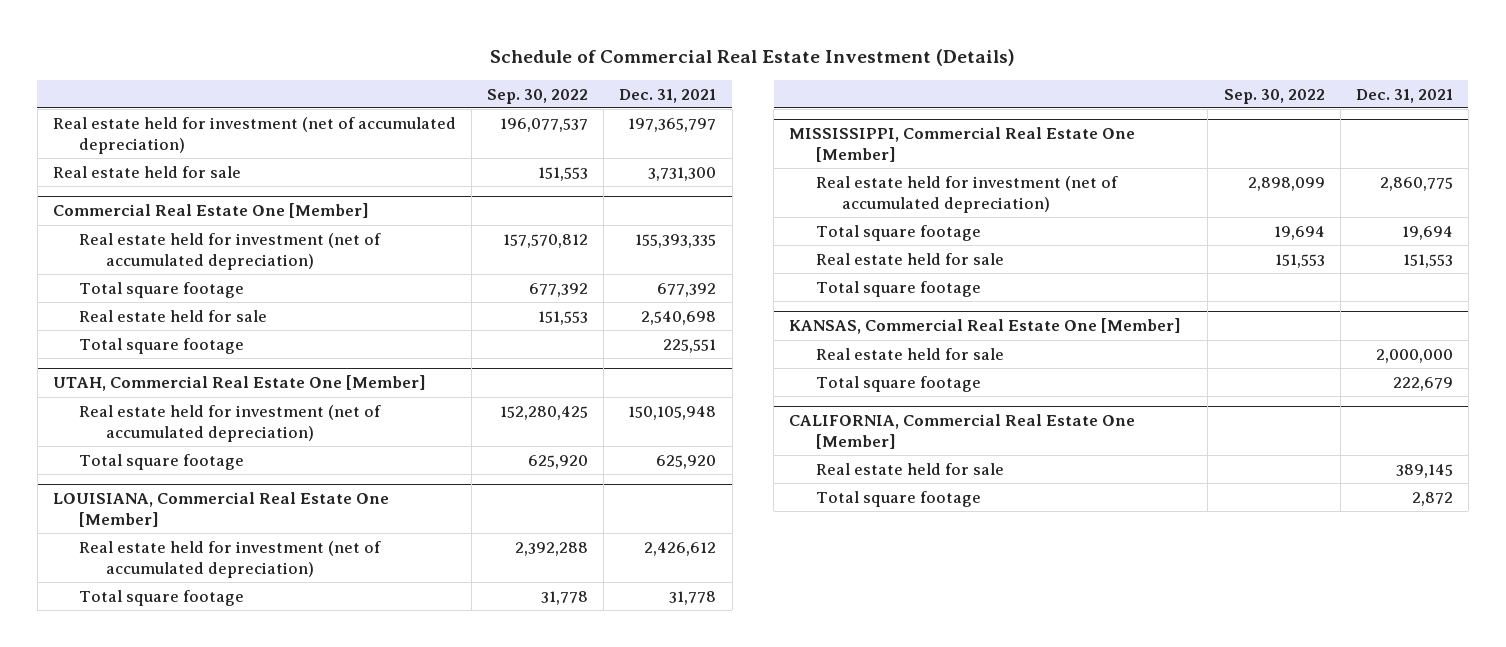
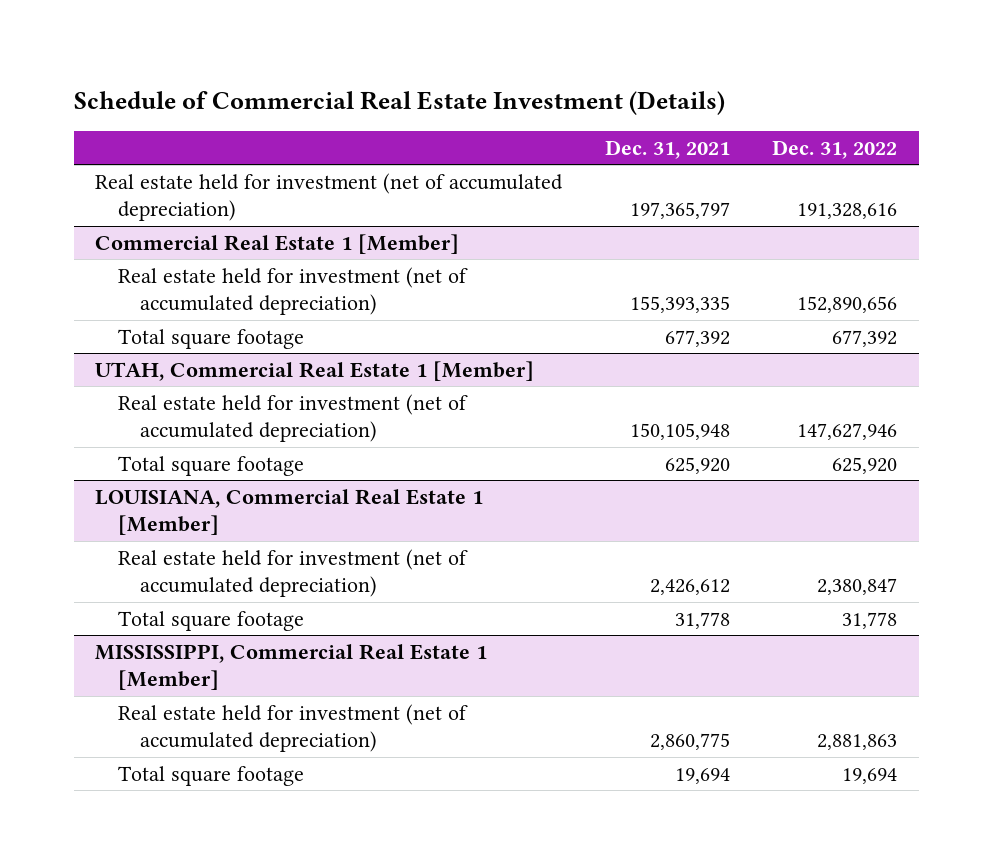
- | Sep. 30, 2022 | Dec. 31, 2021
+ | Dec. 31, 2021 | Dec. 31, 2022
- Real estate held for sale | 151,553 | 3,731,300
- Commercial Real Estate One [Member]
+ Commercial Real Estate 1 [Member]
- Real estate held for sale | 151,553 | 2,540,698
- Total square footage | | 225,551
- UTAH, Commercial Real Estate One [Member]
+ UTAH, Commercial Real Estate 1 [Member]
- LOUISIANA, Commercial Real Estate One [Member]
+ LOUISIANA, Commercial Real Estate 1 [Member]
- MISSISSIPPI, Commercial Real Estate One [Member]
+ MISSISSIPPI, Commercial Real Estate 1 [Member]
- Real estate held for sale | 151,553 | 151,553
- Total square footage
- KANSAS, Commercial Real Estate One [Member]
- Real estate held for sale | | 2,000,000
- Total square footage | | 222,679
- CALIFORNIA, Commercial Real Estate One [Member]
- Real estate held for sale | | 389,145
- Total square footage | | 2,872

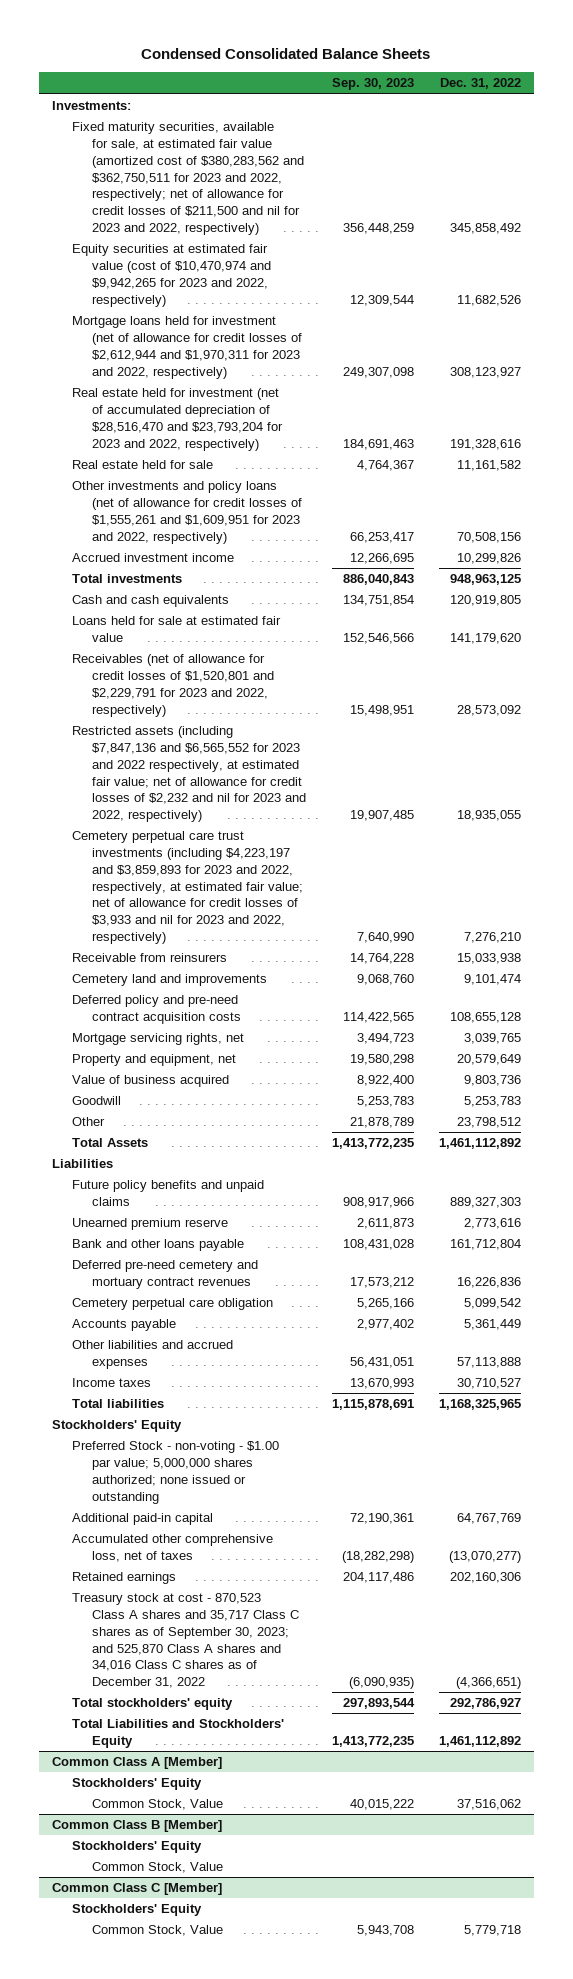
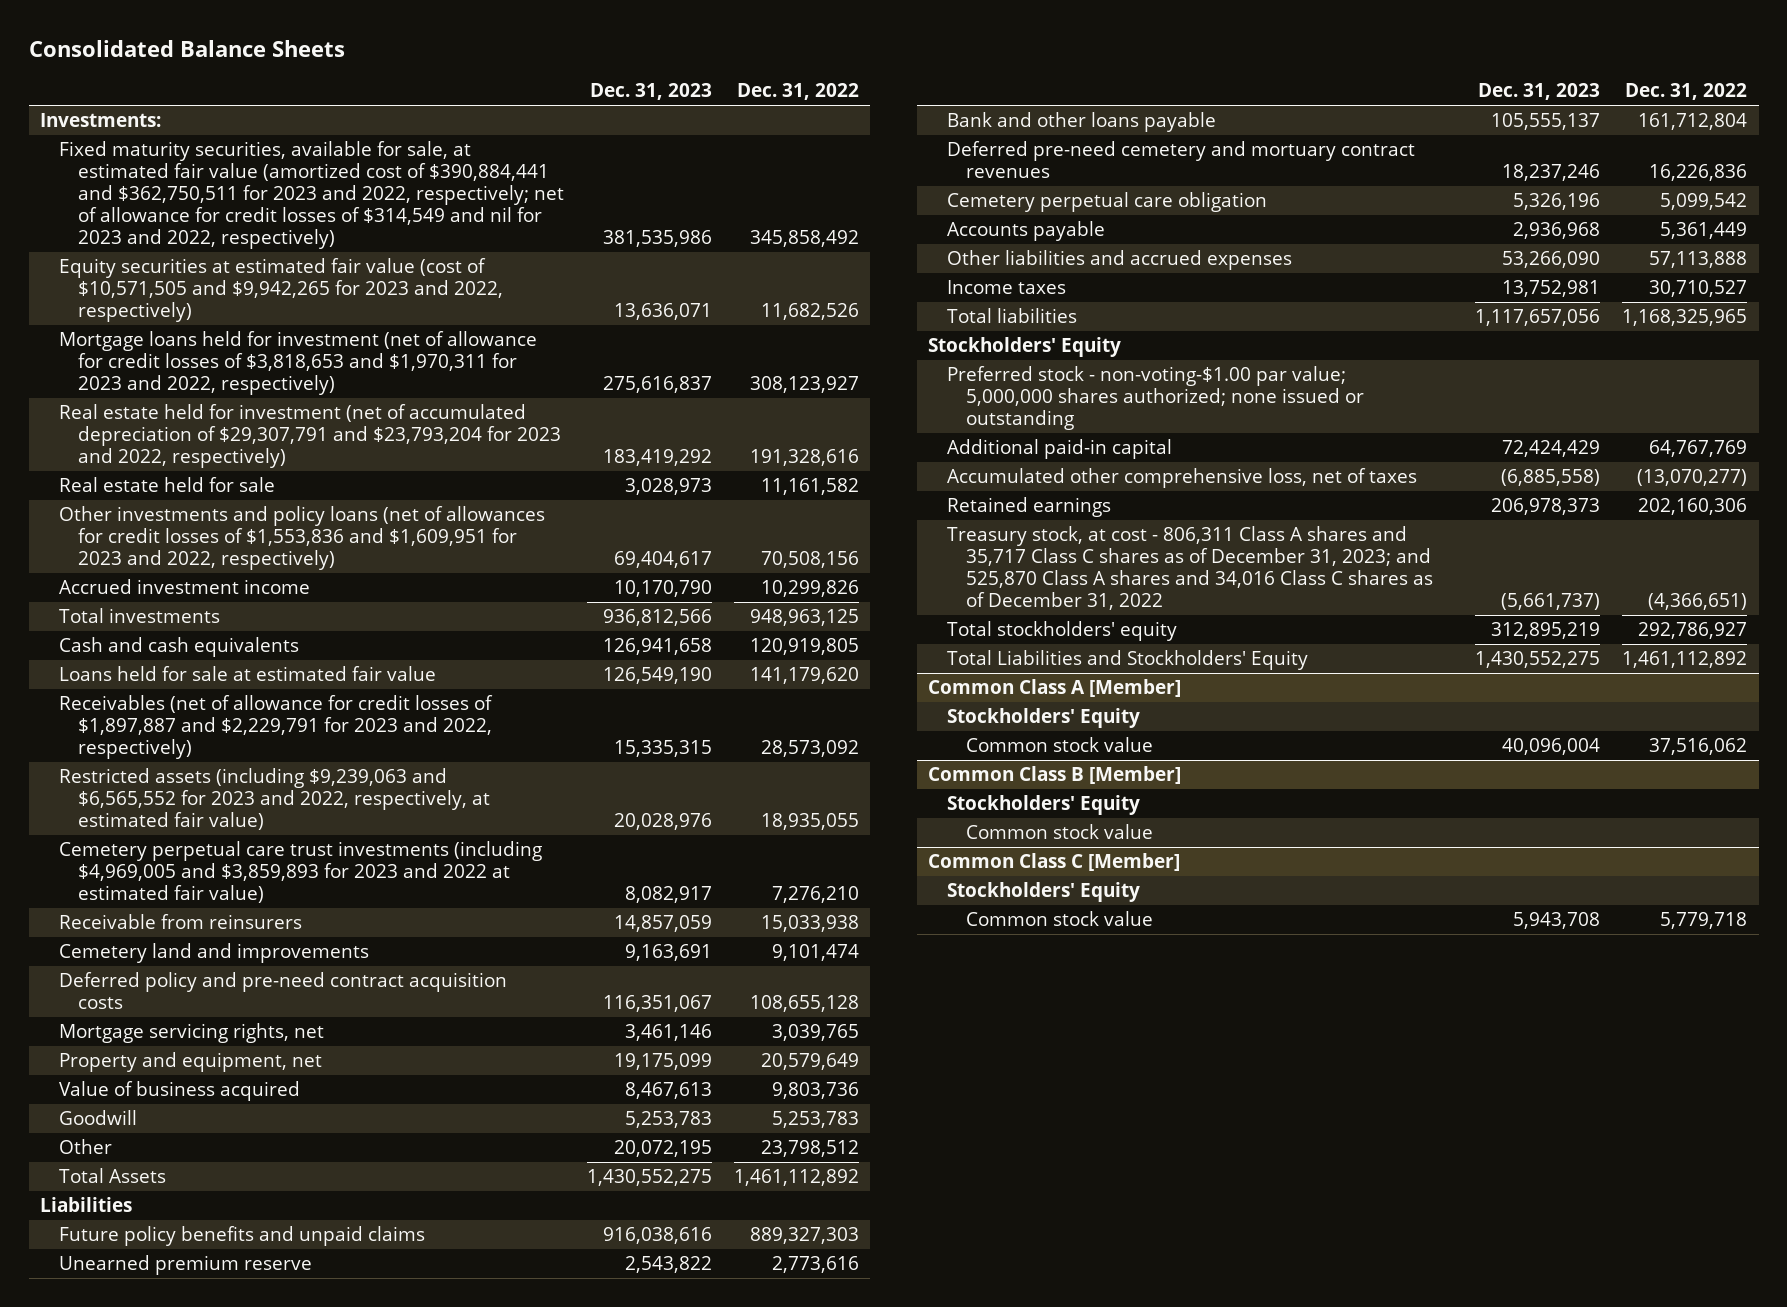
- Condensed Consolidated Balance Sheets
+ Consolidated Balance Sheets
- | Sep. 30, 2023 | Dec. 31, 2022
+ | Dec. 31, 2023 | Dec. 31, 2022
- Fixed maturity securities, available for sale, at estimated fair value (amortized cost of $380,283,562 and $362,750,511 for 2023 and 2022, respectively; net of allowance for credit losses of $211,500 and nil for 2023 and 2022, respectively) | 356,448,259 | 345,858,492
- Equity securities at estimated fair value (cost of $10,470,974 and $9,942,265 for 2023 and 2022, respectively) | 12,309,544 | 11,682,526
- Mortgage loans held for investment (net of allowance for credit losses of $2,612,944 and $1,970,311 for 2023 and 2022, respectively) | 249,307,098 | 308,123,927
- Real estate held for investment (net of accumulated depreciation of $28,516,470 and $23,793,204 for 2023 and 2022, respectively) | 184,691,463 | 191,328,616
+ Fixed maturity securities, available for sale, at estimated fair value (amortized cost of $390,884,441 and $362,750,511 for 2023 and 2022, respectively; net of allowance for credit losses of $314,549 and nil for 2023 and 2022, respectively) | 381,535,986 | 345,858,492
+ Equity securities at estimated fair value (cost of $10,571,505 and $9,942,265 for 2023 and 2022, respectively) | 13,636,071 | 11,682,526
+ Mortgage loans held for investment (net of allowance for credit losses of $3,818,653 and $1,970,311 for 2023 and 2022, respectively) | 275,616,837 | 308,123,927
+ Real estate held for investment (net of accumulated depreciation of $29,307,791 and $23,793,204 for 2023 and 2022, respectively) | 183,419,292 | 191,328,616
- Other investments and policy loans (net of allowance for credit losses of $1,555,261 and $1,609,951 for 2023 and 2022, respectively) | 66,253,417 | 70,508,156
+ Other investments and policy loans (net of allowances for credit losses of $1,553,836 and $1,609,951 for 2023 and 2022, respectively) | 69,404,617 | 70,508,156
- Receivables (net of allowance for credit losses of $1,520,801 and $2,229,791 for 2023 and 2022, respectively) | 15,498,951 | 28,573,092
- Restricted assets (including $7,847,136 and $6,565,552 for 2023 and 2022 respectively, at estimated fair value; net of allowance for credit losses of $2,232 and nil for 2023 and 2022, respectively) | 19,907,485 | 18,935,055
- Cemetery perpetual care trust investments (including $4,223,197 and $3,859,893 for 2023 and 2022, respectively, at estimated fair value; net of allowance for credit losses of $3,933 and nil for 2023 and 2022, respectively) | 7,640,990 | 7,276,210
+ Receivables (net of allowance for credit losses of $1,897,887 and $2,229,791 for 2023 and 2022, respectively) | 15,335,315 | 28,573,092
+ Restricted assets (including $9,239,063 and $6,565,552 for 2023 and 2022, respectively, at estimated fair value) | 20,028,976 | 18,935,055
+ Cemetery perpetual care trust investments (including $4,969,005 and $3,859,893 for 2023 and 2022 at estimated fair value) | 8,082,917 | 7,276,210
- Preferred Stock - non-voting - $1.00 par value; 5,000,000 shares authorized; none issued or outstanding
+ Preferred stock - non-voting-$1.00 par value; 5,000,000 shares authorized; none issued or outstanding
- Treasury stock at cost - 870,523 Class A shares and 35,717 Class C shares as of September 30, 2023; and 525,870 Class A shares and 34,016 Class C shares as of December 31, 2022 | (6,090,935) | (4,366,651)
+ Treasury stock, at cost - 806,311 Class A shares and 35,717 Class C shares as of December 31, 2023; and 525,870 Class A shares and 34,016 Class C shares as of December 31, 2022 | (5,661,737) | (4,366,651)
@ Common Class A [Member]
- Common Stock, Value | 40,015,222 | 37,516,062
+ Common stock value | 40,096,004 | 37,516,062
@ Common Class B [Member]
- Common Stock, Value
+ Common stock value
@ Common Class C [Member]
- Common Stock, Value | 5,943,708 | 5,779,718
+ Common stock value | 5,943,708 | 5,779,718

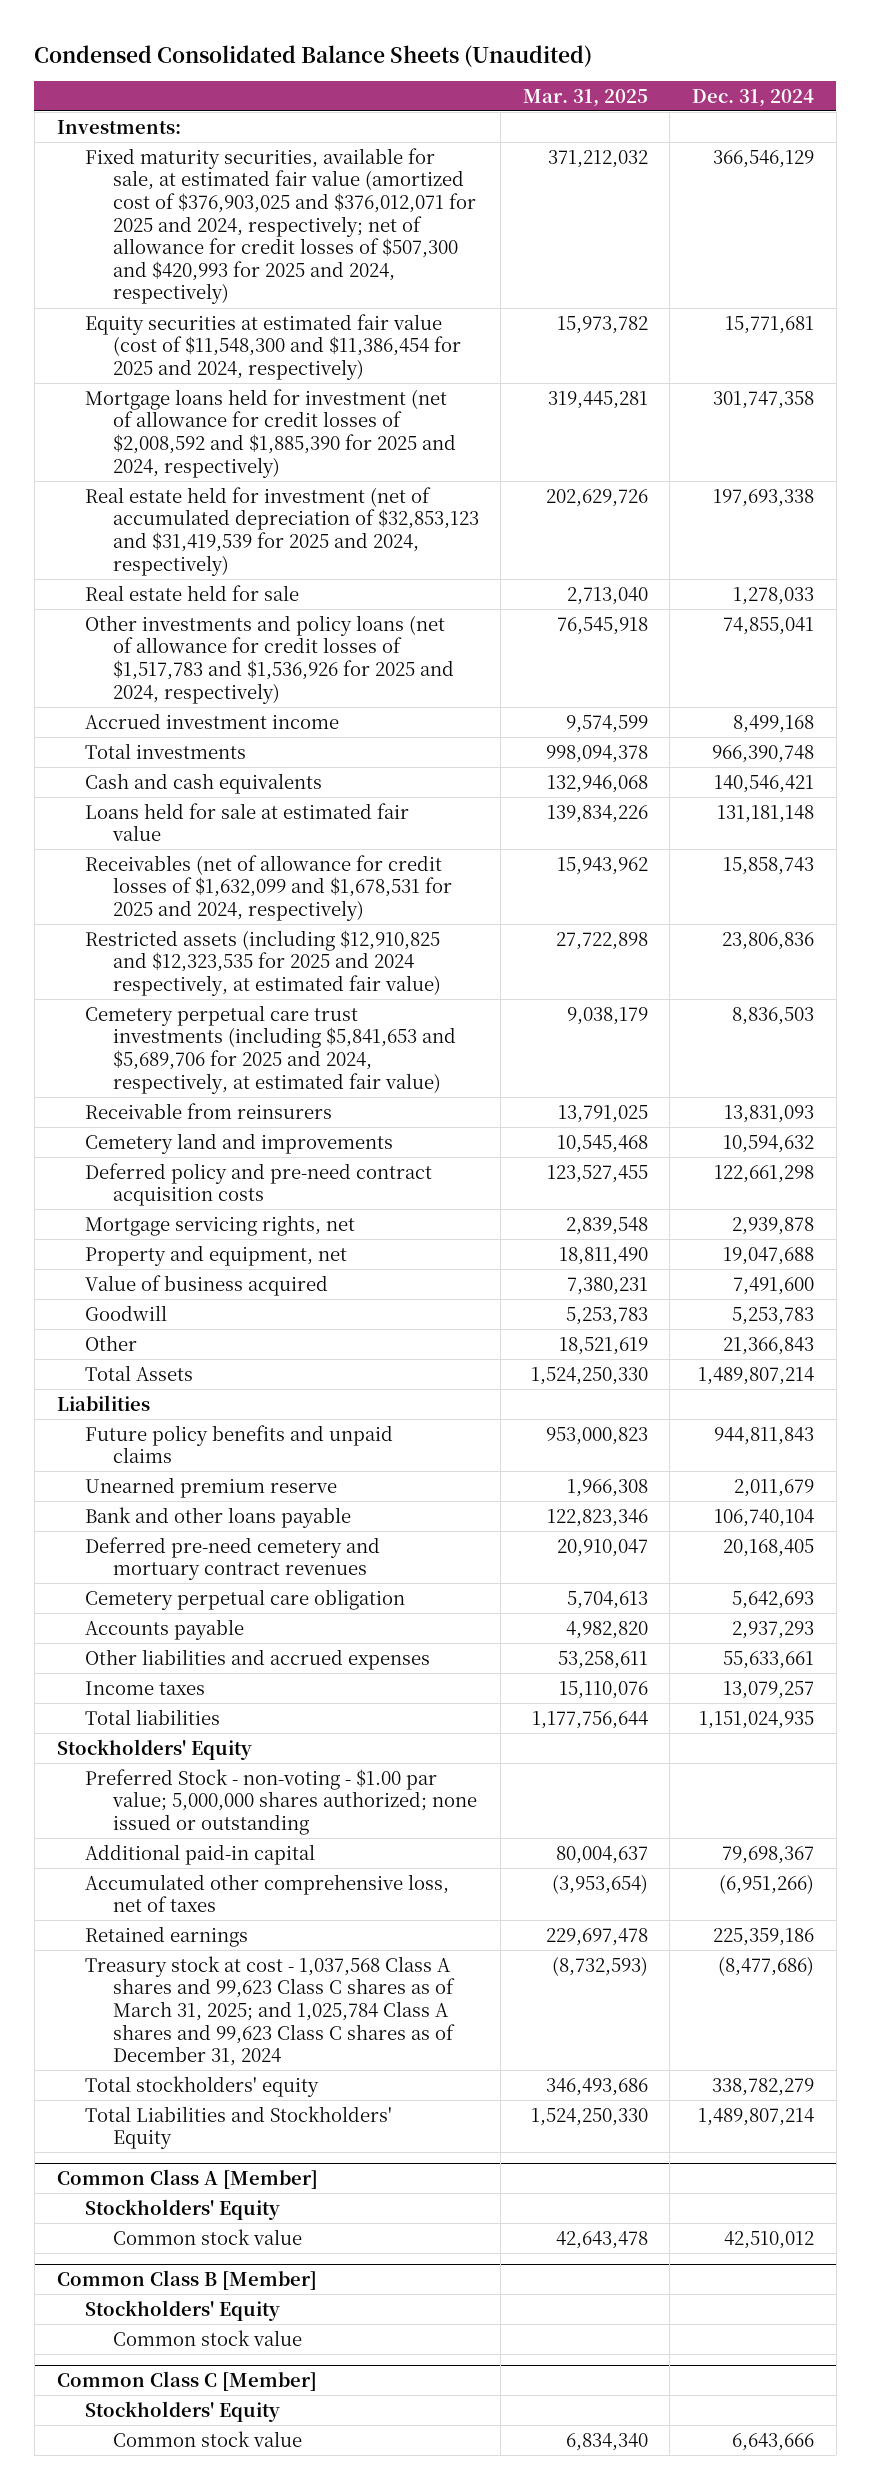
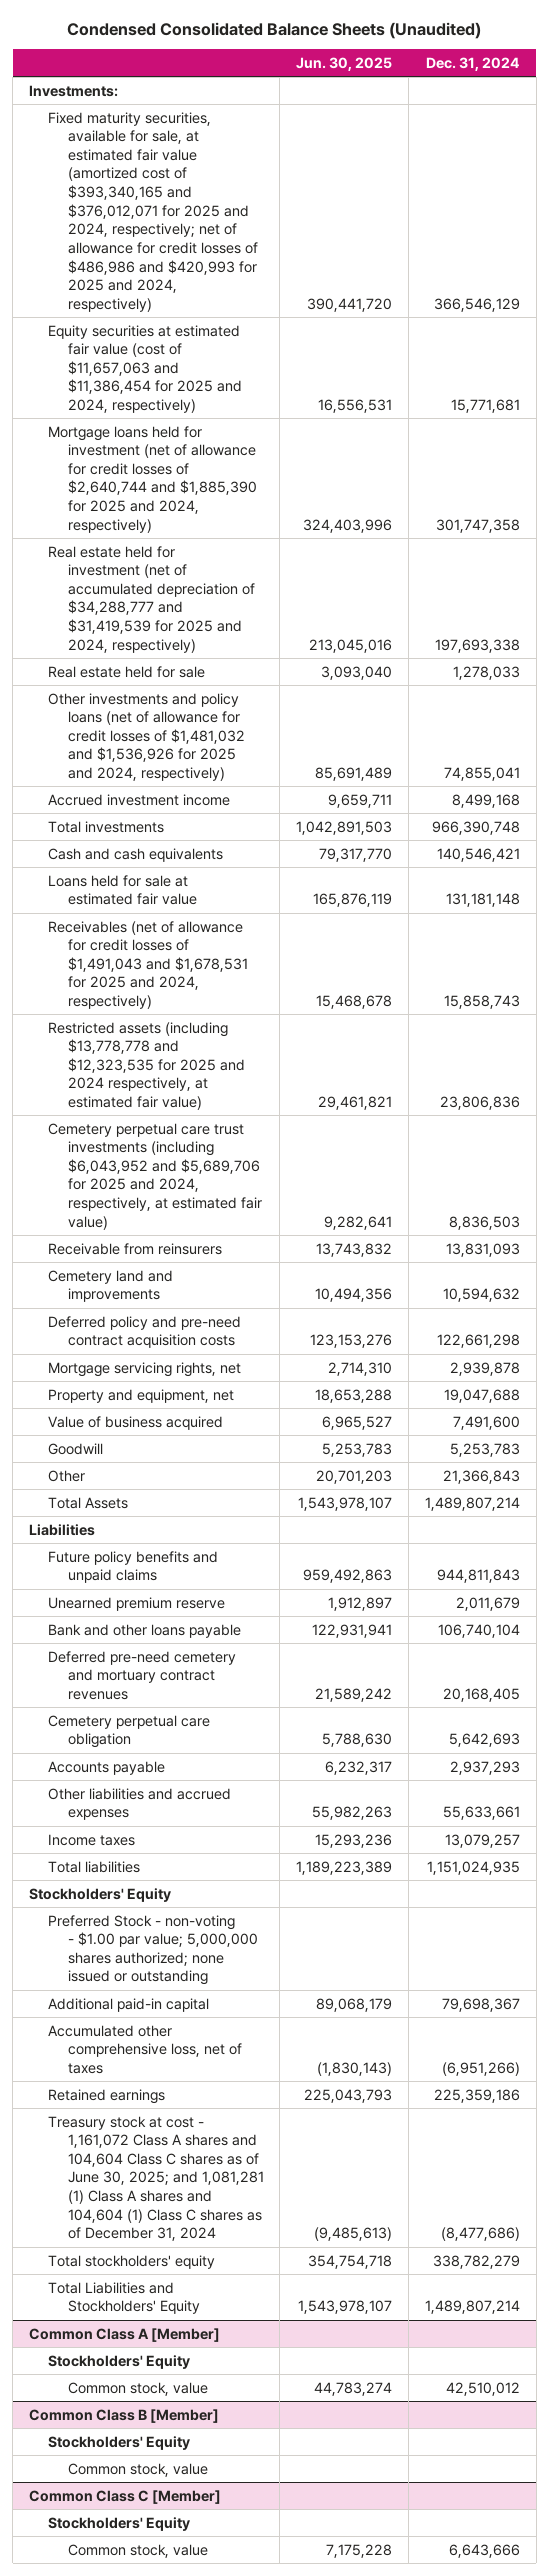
- | Mar. 31, 2025 | Dec. 31, 2024
+ | Jun. 30, 2025 | Dec. 31, 2024
- Fixed maturity securities, available for sale, at estimated fair value (amortized cost of $376,903,025 and $376,012,071 for 2025 and 2024, respectively; net of allowance for credit losses of $507,300 and $420,993 for 2025 and 2024, respectively) | 371,212,032 | 366,546,129
- Equity securities at estimated fair value (cost of $11,548,300 and $11,386,454 for 2025 and 2024, respectively) | 15,973,782 | 15,771,681
- Mortgage loans held for investment (net of allowance for credit losses of $2,008,592 and $1,885,390 for 2025 and 2024, respectively) | 319,445,281 | 301,747,358
- Real estate held for investment (net of accumulated depreciation of $32,853,123 and $31,419,539 for 2025 and 2024, respectively) | 202,629,726 | 197,693,338
+ Fixed maturity securities, available for sale, at estimated fair value (amortized cost of $393,340,165 and $376,012,071 for 2025 and 2024, respectively; net of allowance for credit losses of $486,986 and $420,993 for 2025 and 2024, respectively) | 390,441,720 | 366,546,129
+ Equity securities at estimated fair value (cost of $11,657,063 and $11,386,454 for 2025 and 2024, respectively) | 16,556,531 | 15,771,681
+ Mortgage loans held for investment (net of allowance for credit losses of $2,640,744 and $1,885,390 for 2025 and 2024, respectively) | 324,403,996 | 301,747,358
+ Real estate held for investment (net of accumulated depreciation of $34,288,777 and $31,419,539 for 2025 and 2024, respectively) | 213,045,016 | 197,693,338
- Other investments and policy loans (net of allowance for credit losses of $1,517,783 and $1,536,926 for 2025 and 2024, respectively) | 76,545,918 | 74,855,041
+ Other investments and policy loans (net of allowance for credit losses of $1,481,032 and $1,536,926 for 2025 and 2024, respectively) | 85,691,489 | 74,855,041
- Receivables (net of allowance for credit losses of $1,632,099 and $1,678,531 for 2025 and 2024, respectively) | 15,943,962 | 15,858,743
- Restricted assets (including $12,910,825 and $12,323,535 for 2025 and 2024 respectively, at estimated fair value) | 27,722,898 | 23,806,836
- Cemetery perpetual care trust investments (including $5,841,653 and $5,689,706 for 2025 and 2024, respectively, at estimated fair value) | 9,038,179 | 8,836,503
+ Receivables (net of allowance for credit losses of $1,491,043 and $1,678,531 for 2025 and 2024, respectively) | 15,468,678 | 15,858,743
+ Restricted assets (including $13,778,778 and $12,323,535 for 2025 and 2024 respectively, at estimated fair value) | 29,461,821 | 23,806,836
+ Cemetery perpetual care trust investments (including $6,043,952 and $5,689,706 for 2025 and 2024, respectively, at estimated fair value) | 9,282,641 | 8,836,503
- Treasury stock at cost - 1,037,568 Class A shares and 99,623 Class C shares as of March 31, 2025; and 1,025,784 Class A shares and 99,623 Class C shares as of December 31, 2024 | (8,732,593) | (8,477,686)
+ Treasury stock at cost - 1,161,072 Class A shares and 104,604 Class C shares as of June 30, 2025; and 1,081,281 (1) Class A shares and 104,604 (1) Class C shares as of December 31, 2024 | (9,485,613) | (8,477,686)
@ Common Class A [Member]
- Common stock value | 42,643,478 | 42,510,012
+ Common stock, value | 44,783,274 | 42,510,012
@ Common Class B [Member]
- Common stock value
+ Common stock, value
@ Common Class C [Member]
- Common stock value | 6,834,340 | 6,643,666
+ Common stock, value | 7,175,228 | 6,643,666

